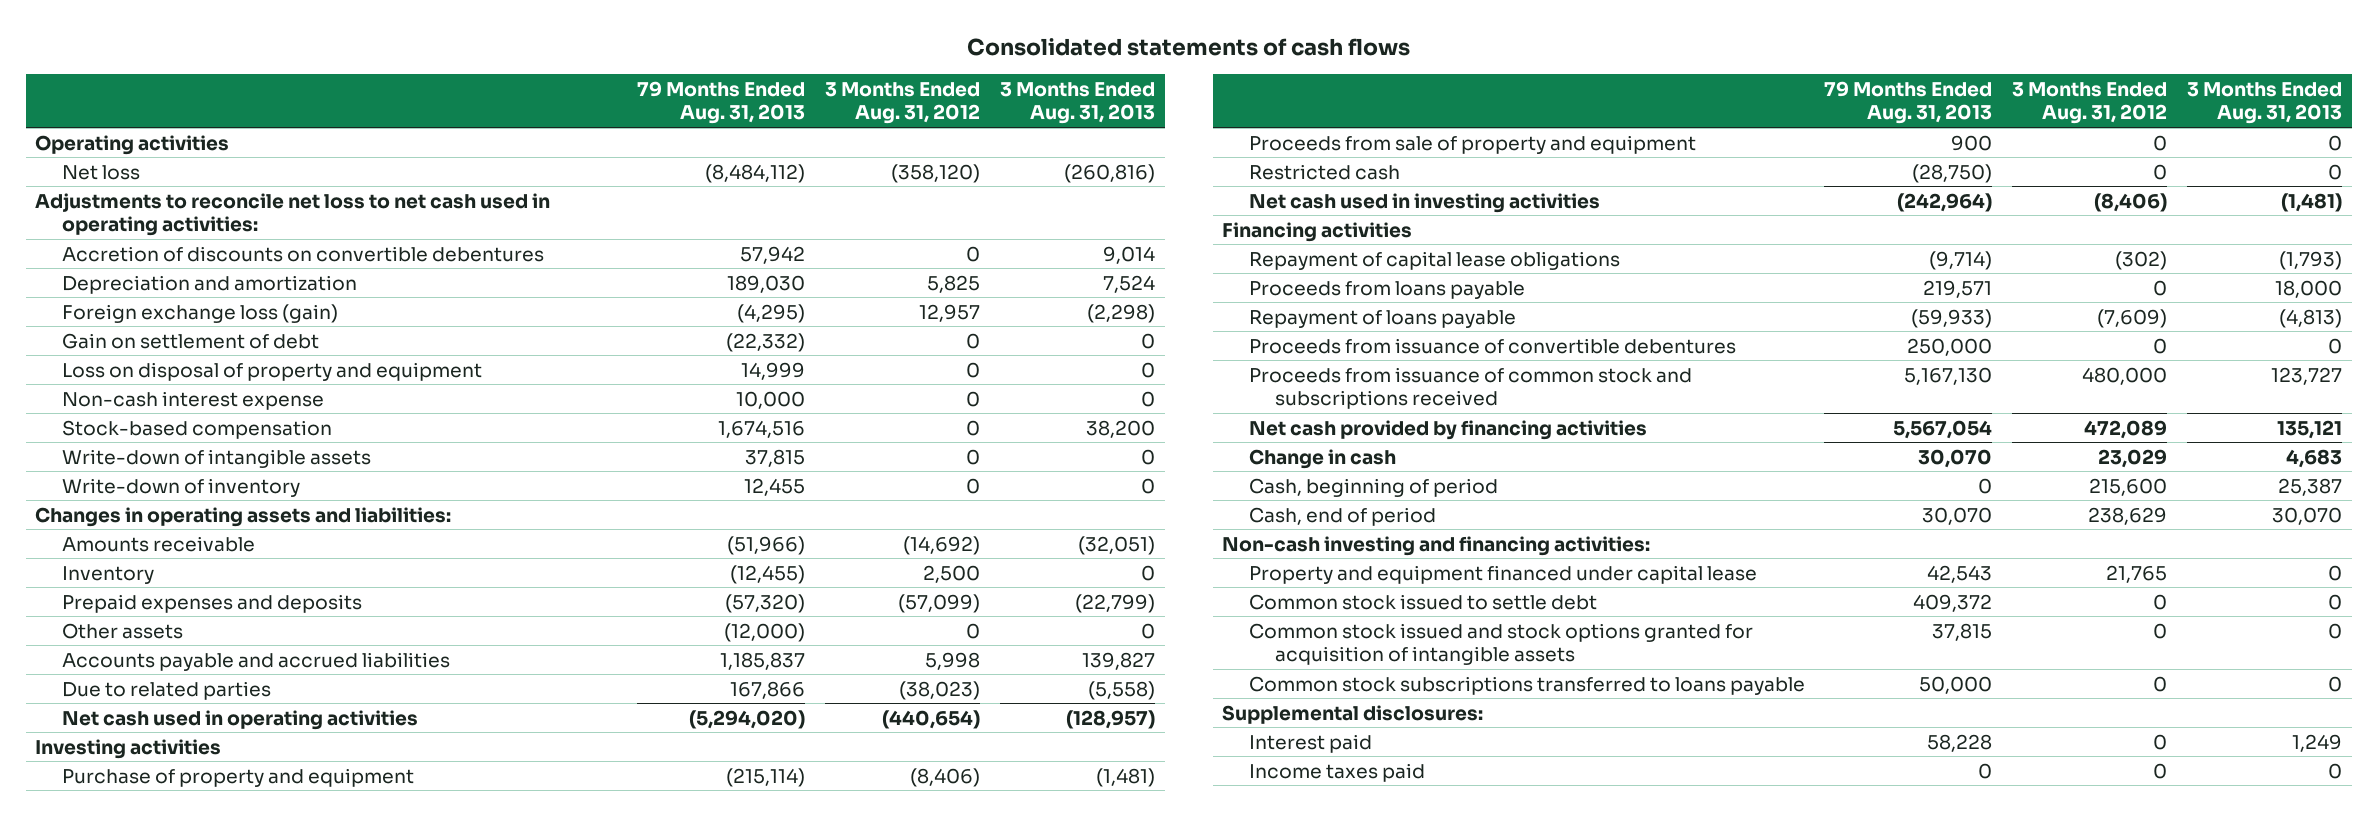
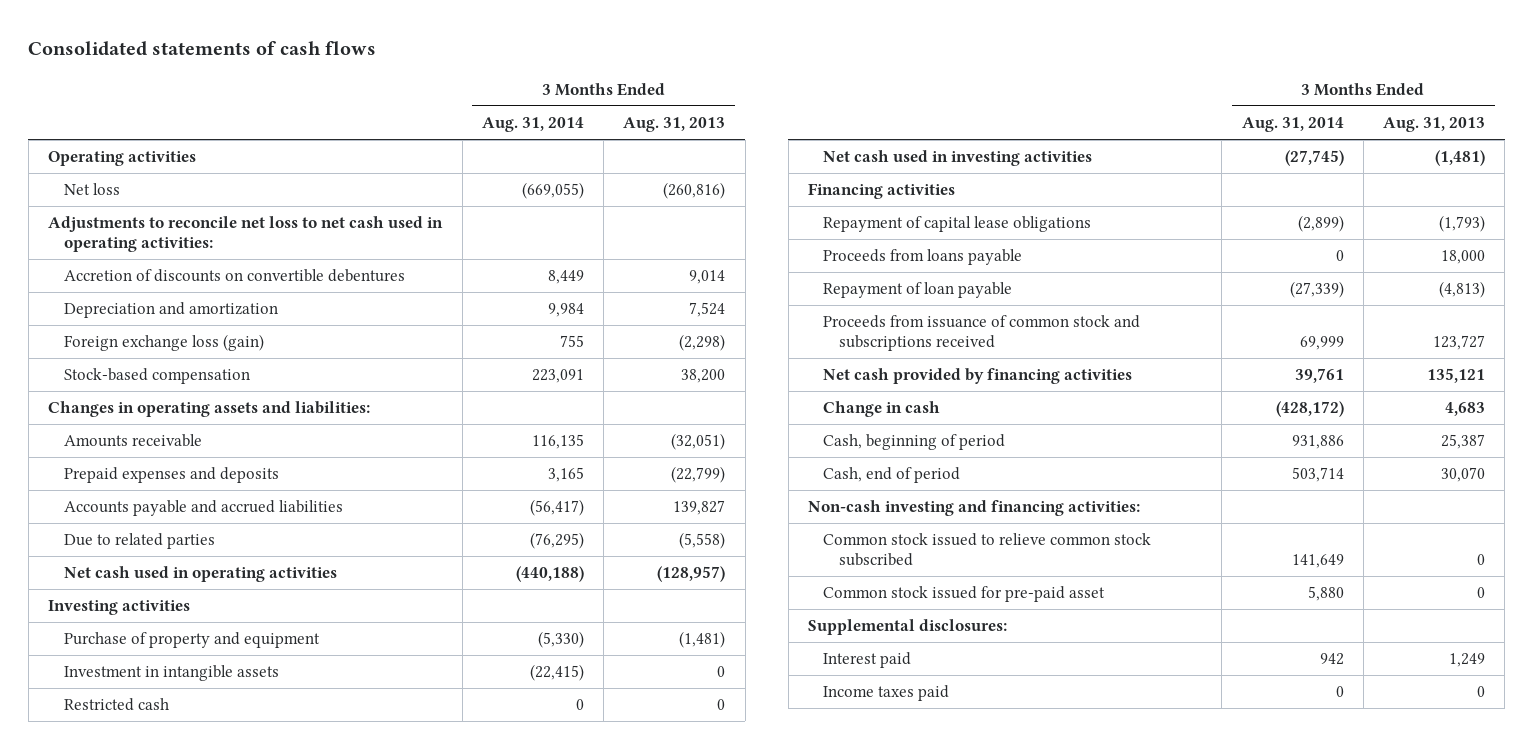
- | 79 Months Ended Aug. 31, 2013 | 3 Months Ended Aug. 31, 2012 | 3 Months Ended Aug. 31, 2013
+ | 3 Months Ended Aug. 31, 2014 | 3 Months Ended Aug. 31, 2013
- Gain on settlement of debt | (22,332) | 0 | 0
- Loss on disposal of property and equipment | 14,999 | 0 | 0
- Non-cash interest expense | 10,000 | 0 | 0
- Write-down of intangible assets | 37,815 | 0 | 0
- Write-down of inventory | 12,455 | 0 | 0
- Inventory | (12,455) | 2,500 | 0
- Other assets | (12,000) | 0 | 0
- Proceeds from sale of property and equipment | 900 | 0 | 0
+ Investment in intangible assets | (22,415) | 0
- Repayment of loans payable | (59,933) | (7,609) | (4,813)
- Proceeds from issuance of convertible debentures | 250,000 | 0 | 0
+ Repayment of loan payable | (27,339) | (4,813)
- Property and equipment financed under capital lease | 42,543 | 21,765 | 0
- Common stock issued to settle debt | 409,372 | 0 | 0
- Common stock issued and stock options granted for acquisition of intangible assets | 37,815 | 0 | 0
- Common stock subscriptions transferred to loans payable | 50,000 | 0 | 0
+ Common stock issued to relieve common stock subscribed | 141,649 | 0
+ Common stock issued for pre-paid asset | 5,880 | 0

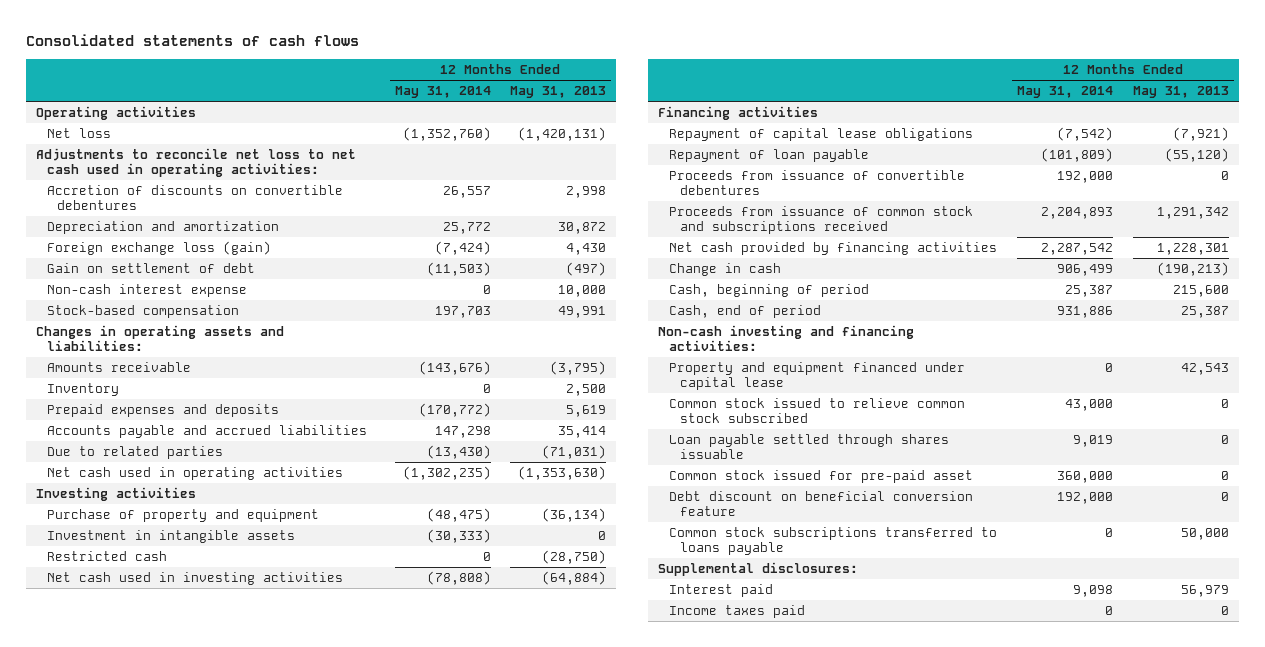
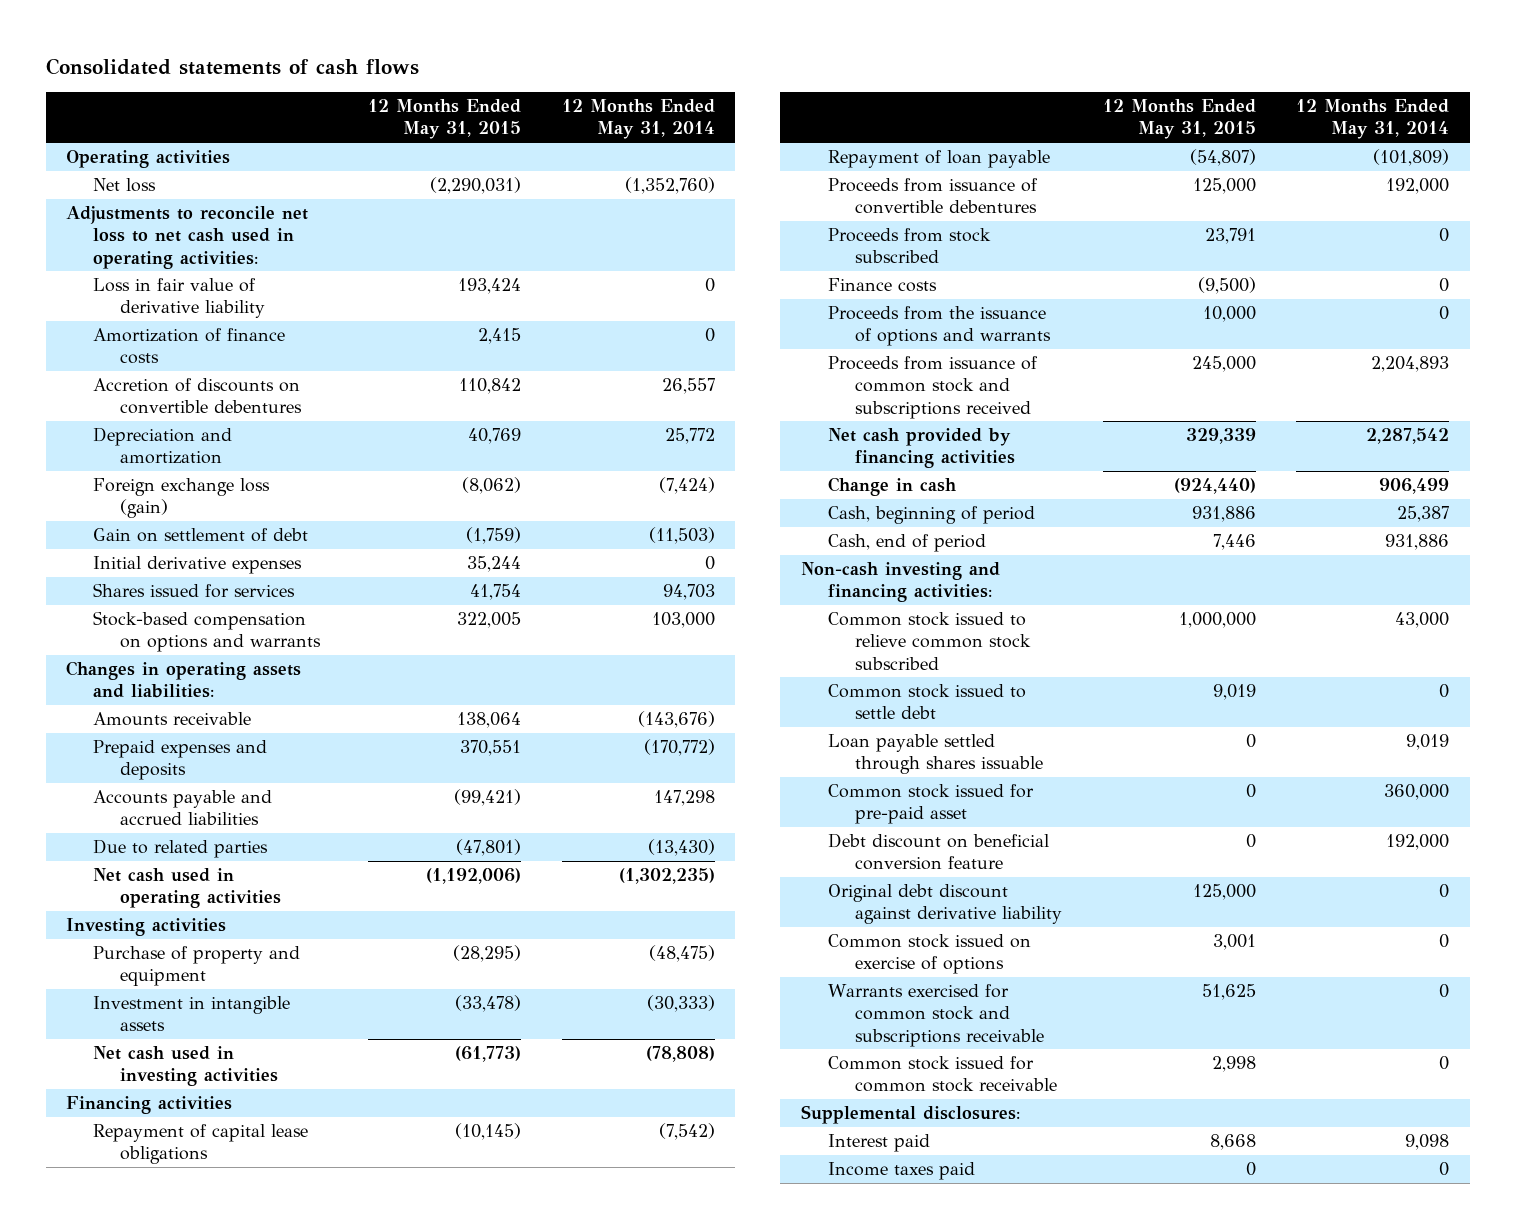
- | 12 Months Ended May 31, 2014 | 12 Months Ended May 31, 2013
+ | 12 Months Ended May 31, 2015 | 12 Months Ended May 31, 2014
+ Loss in fair value of derivative liability | 193,424 | 0
+ Amortization of finance costs | 2,415 | 0
- Non-cash interest expense | 0 | 10,000
- Stock-based compensation | 197,703 | 49,991
+ Initial derivative expenses | 35,244 | 0
+ Shares issued for services | 41,754 | 94,703
+ Stock-based compensation on options and warrants | 322,005 | 103,000
- Inventory | 0 | 2,500
- Restricted cash | 0 | (28,750)
+ Proceeds from stock subscribed | 23,791 | 0
+ Finance costs | (9,500) | 0
+ Proceeds from the issuance of options and warrants | 10,000 | 0
- Property and equipment financed under capital lease | 0 | 42,543
+ Common stock issued to settle debt | 9,019 | 0
- Common stock subscriptions transferred to loans payable | 0 | 50,000
+ Original debt discount against derivative liability | 125,000 | 0
+ Common stock issued on exercise of options | 3,001 | 0
+ Warrants exercised for common stock and subscriptions receivable | 51,625 | 0
+ Common stock issued for common stock receivable | 2,998 | 0

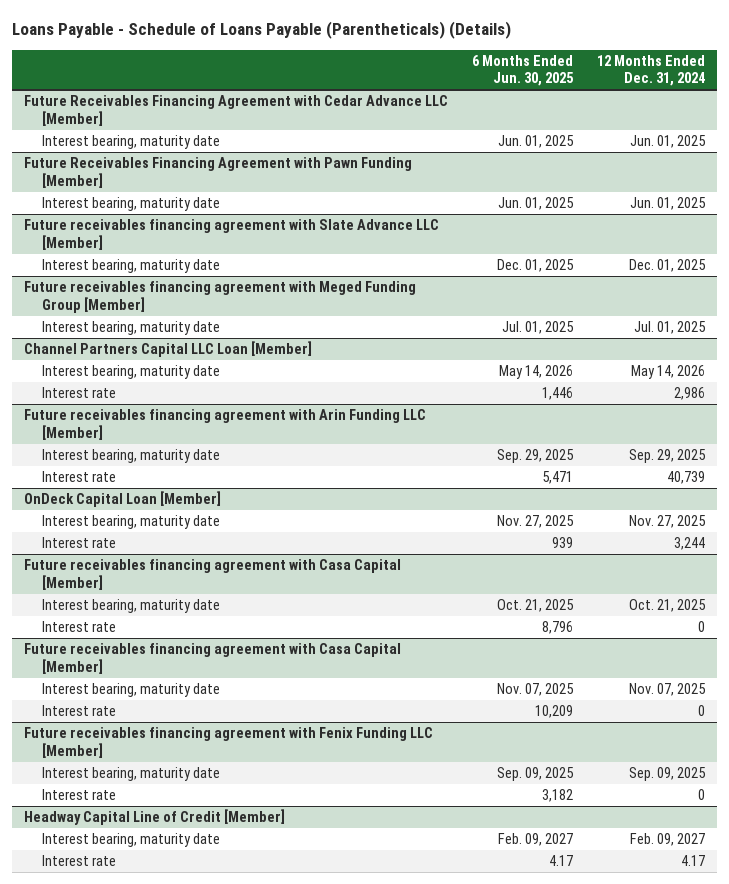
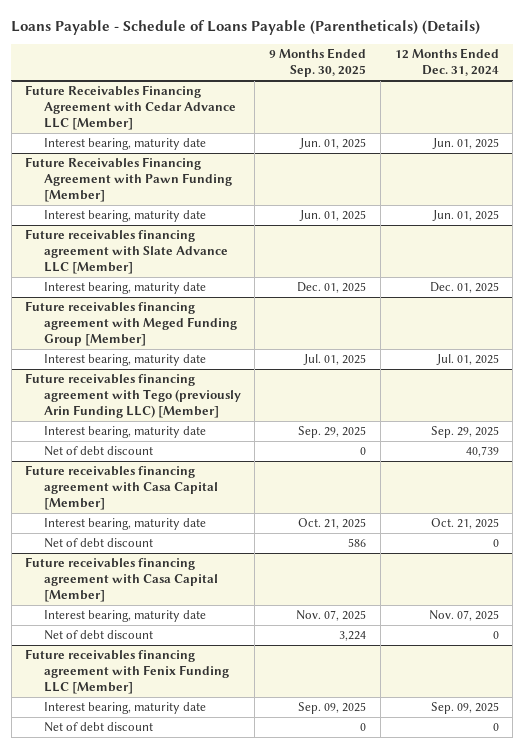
- | 6 Months Ended Jun. 30, 2025 | 12 Months Ended Dec. 31, 2024
+ | 9 Months Ended Sep. 30, 2025 | 12 Months Ended Dec. 31, 2024
- Channel Partners Capital LLC Loan [Member]
- Interest bearing, maturity date | May 14, 2026 | May 14, 2026
- Interest rate | 1,446 | 2,986
- Future receivables financing agreement with Arin Funding LLC [Member]
+ Future receivables financing agreement with Tego (previously Arin Funding LLC) [Member]
- Interest rate | 5,471 | 40,739
- OnDeck Capital Loan [Member]
- Interest bearing, maturity date | Nov. 27, 2025 | Nov. 27, 2025
- Interest rate | 939 | 3,244
+ Net of debt discount | 0 | 40,739
@ Future receivables financing agreement with Casa Capital [Member]
- Interest rate | 8,796 | 0
+ Net of debt discount | 586 | 0
- Interest rate | 10,209 | 0
+ Net of debt discount | 3,224 | 0
@ Future receivables financing agreement with Fenix Funding LLC [Member]
- Interest rate | 3,182 | 0
- Headway Capital Line of Credit [Member]
- Interest bearing, maturity date | Feb. 09, 2027 | Feb. 09, 2027
- Interest rate | 4.17 | 4.17
@ Future receivables financing agreement with Fenix Funding LLC [Member]
+ Net of debt discount | 0 | 0

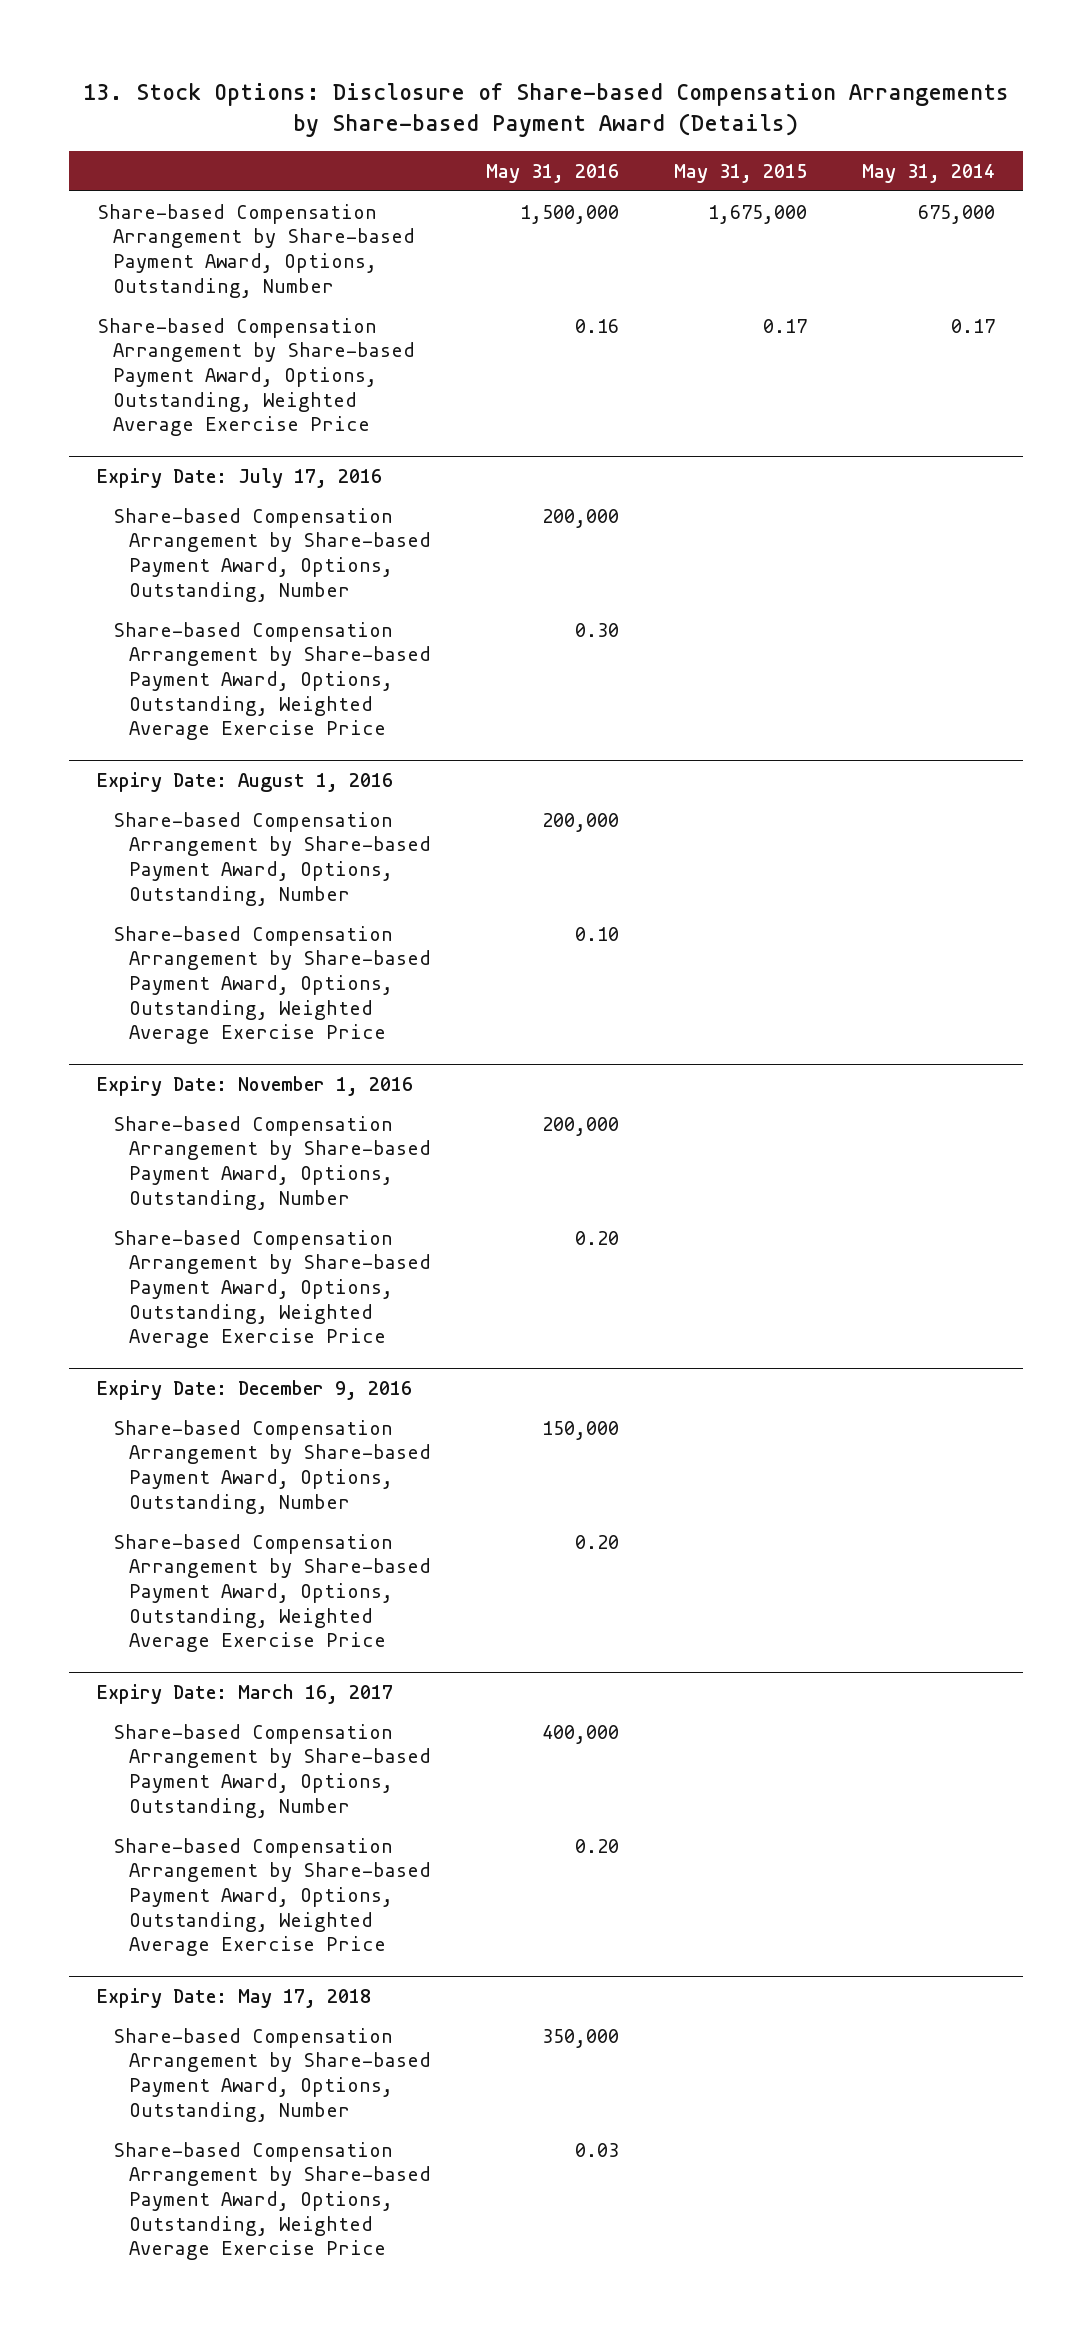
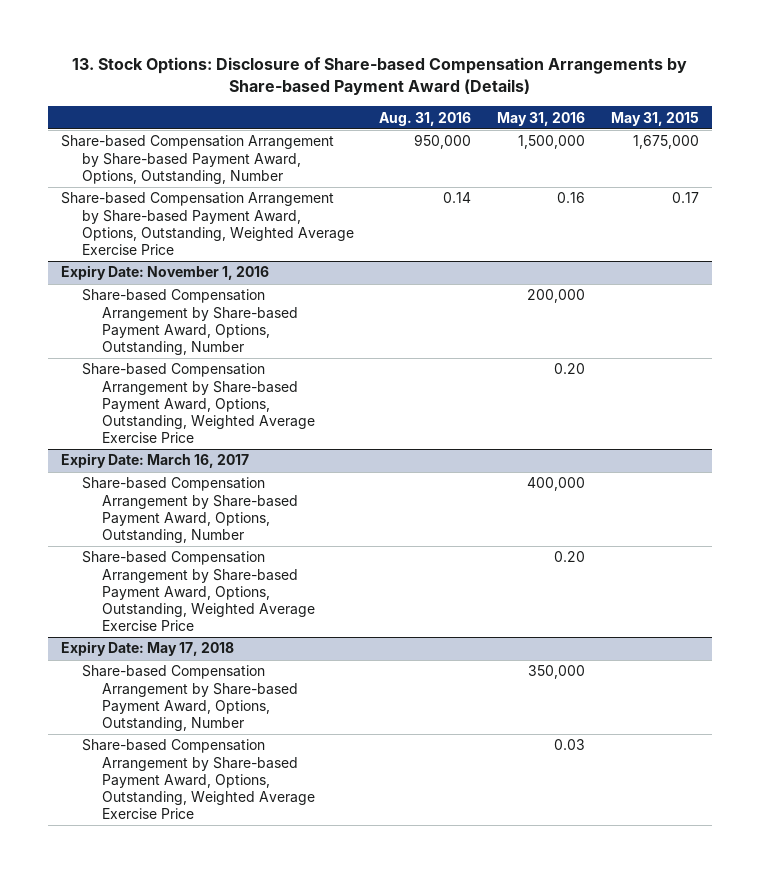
- | May 31, 2016 | May 31, 2015 | May 31, 2014
+ | Aug. 31, 2016 | May 31, 2016 | May 31, 2015
- Expiry Date: July 17, 2016
- Share-based Compensation Arrangement by Share-based Payment Award, Options, Outstanding, Number | 200,000 | |
- Share-based Compensation Arrangement by Share-based Payment Award, Options, Outstanding, Weighted Average Exercise Price | 0.30 | |
- Expiry Date: August 1, 2016
- Share-based Compensation Arrangement by Share-based Payment Award, Options, Outstanding, Number | 200,000 | |
- Share-based Compensation Arrangement by Share-based Payment Award, Options, Outstanding, Weighted Average Exercise Price | 0.10 | |
- Expiry Date: December 9, 2016
- Share-based Compensation Arrangement by Share-based Payment Award, Options, Outstanding, Number | 150,000 | |
- Share-based Compensation Arrangement by Share-based Payment Award, Options, Outstanding, Weighted Average Exercise Price | 0.20 | |

